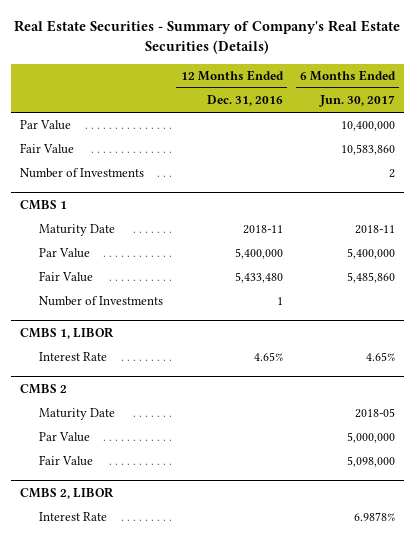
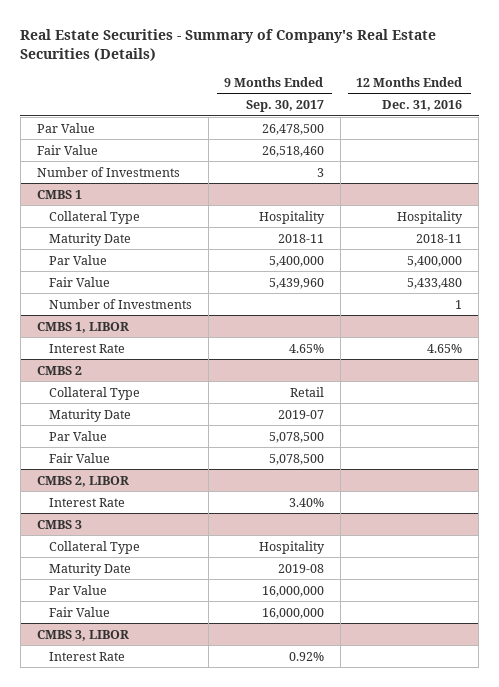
- | 12 Months Ended Dec. 31, 2016 | 6 Months Ended Jun. 30, 2017
+ | 9 Months Ended Sep. 30, 2017 | 12 Months Ended Dec. 31, 2016
@ CMBS 1
+ Collateral Type | Hospitality | Hospitality
@ CMBS 2
+ Collateral Type | Retail |
+ CMBS 3
+ Collateral Type | Hospitality |
+ Maturity Date | 2019-08 |
+ Par Value | 16,000,000 |
+ Fair Value | 16,000,000 |
+ CMBS 3, LIBOR
+ Interest Rate | 0.92% |

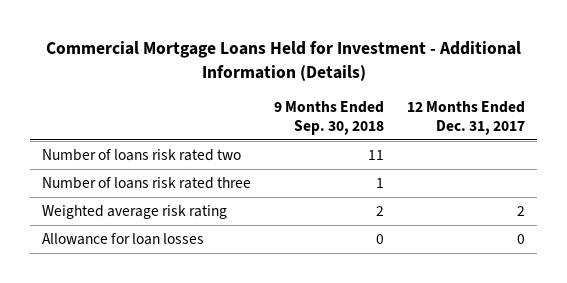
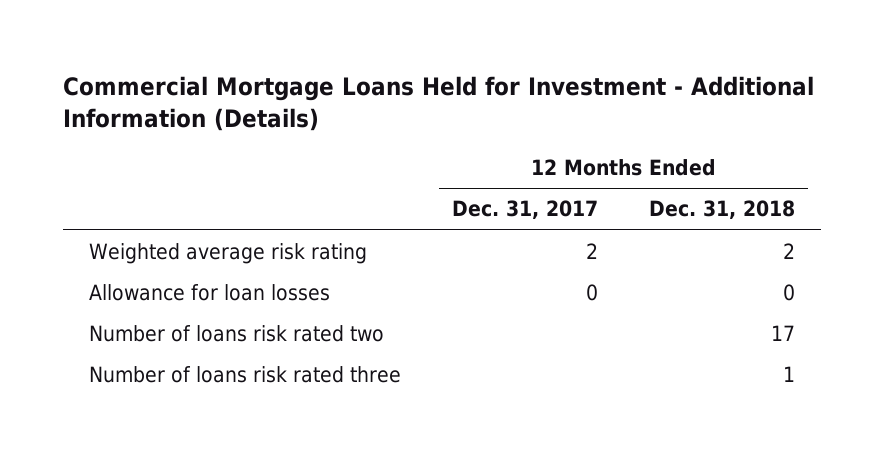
- | 9 Months Ended Sep. 30, 2018 | 12 Months Ended Dec. 31, 2017
+ | 12 Months Ended Dec. 31, 2017 | 12 Months Ended Dec. 31, 2018
moved down: Number of loans risk rated two | | 17
moved down: Number of loans risk rated three | | 1

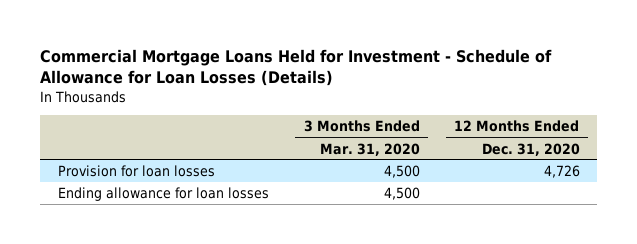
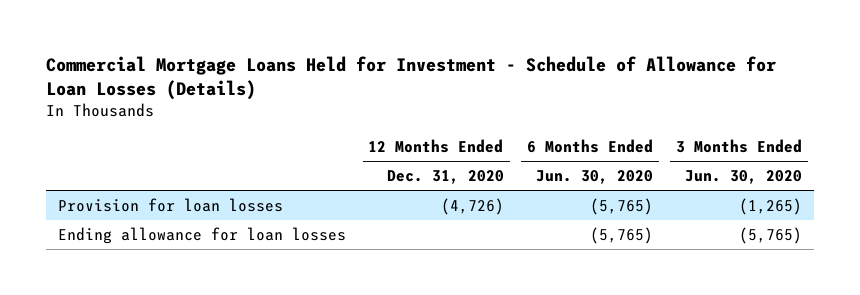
- | 3 Months Ended Mar. 31, 2020 | 12 Months Ended Dec. 31, 2020
+ | 12 Months Ended Dec. 31, 2020 | 6 Months Ended Jun. 30, 2020 | 3 Months Ended Jun. 30, 2020
- Provision for loan losses | 4,500 | 4,726
+ Provision for loan losses | (4,726) | (5,765) | (1,265)

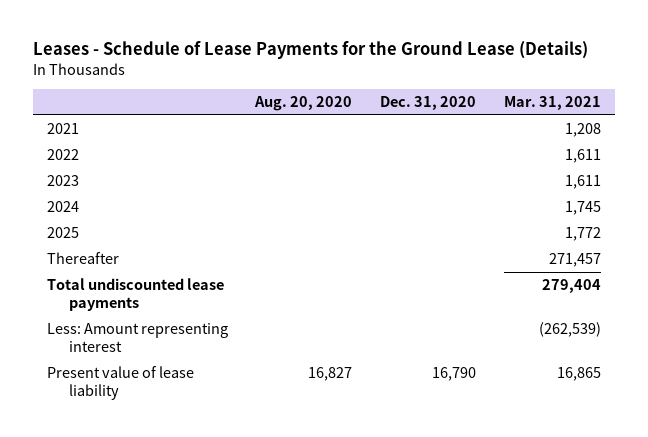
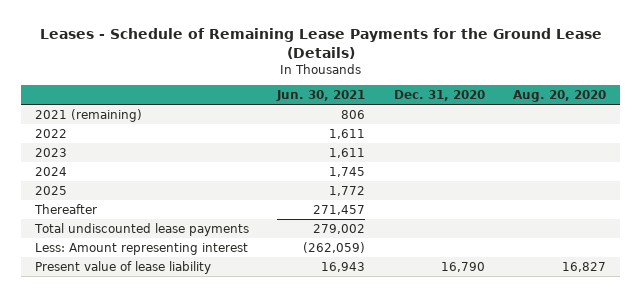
- Leases - Schedule of Lease Payments for the Ground Lease (Details)
+ Leases - Schedule of Remaining Lease Payments for the Ground Lease (Details)
- | Aug. 20, 2020 | Dec. 31, 2020 | Mar. 31, 2021
+ | Jun. 30, 2021 | Dec. 31, 2020 | Aug. 20, 2020
- 2021 | | | 1,208
+ 2021 (remaining) | 806 | |

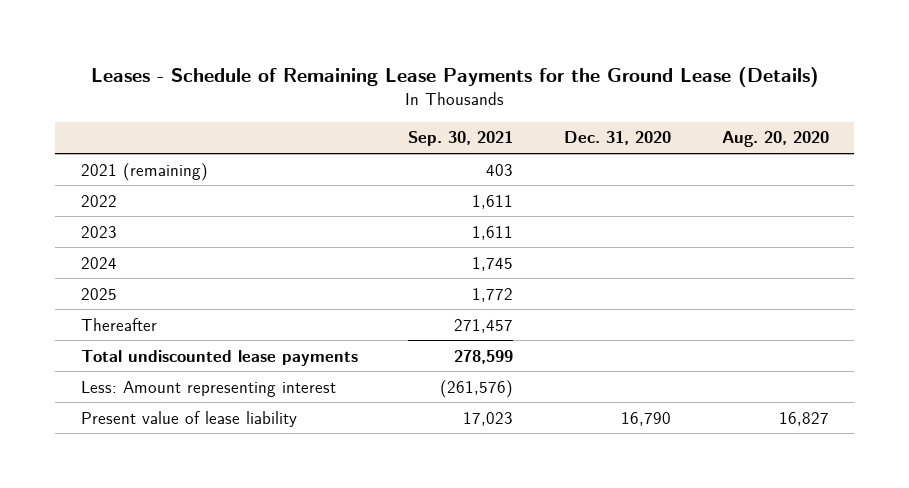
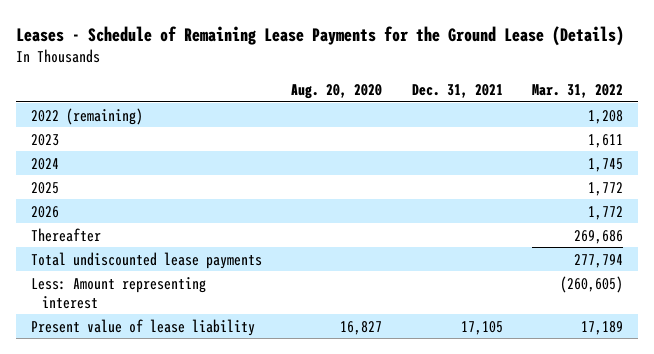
- | Sep. 30, 2021 | Dec. 31, 2020 | Aug. 20, 2020
+ | Aug. 20, 2020 | Dec. 31, 2021 | Mar. 31, 2022
- 2021 (remaining) | 403 | |
- 2022 | 1,611 | |
+ 2022 (remaining) | | | 1,208
+ 2026 | | | 1,772

